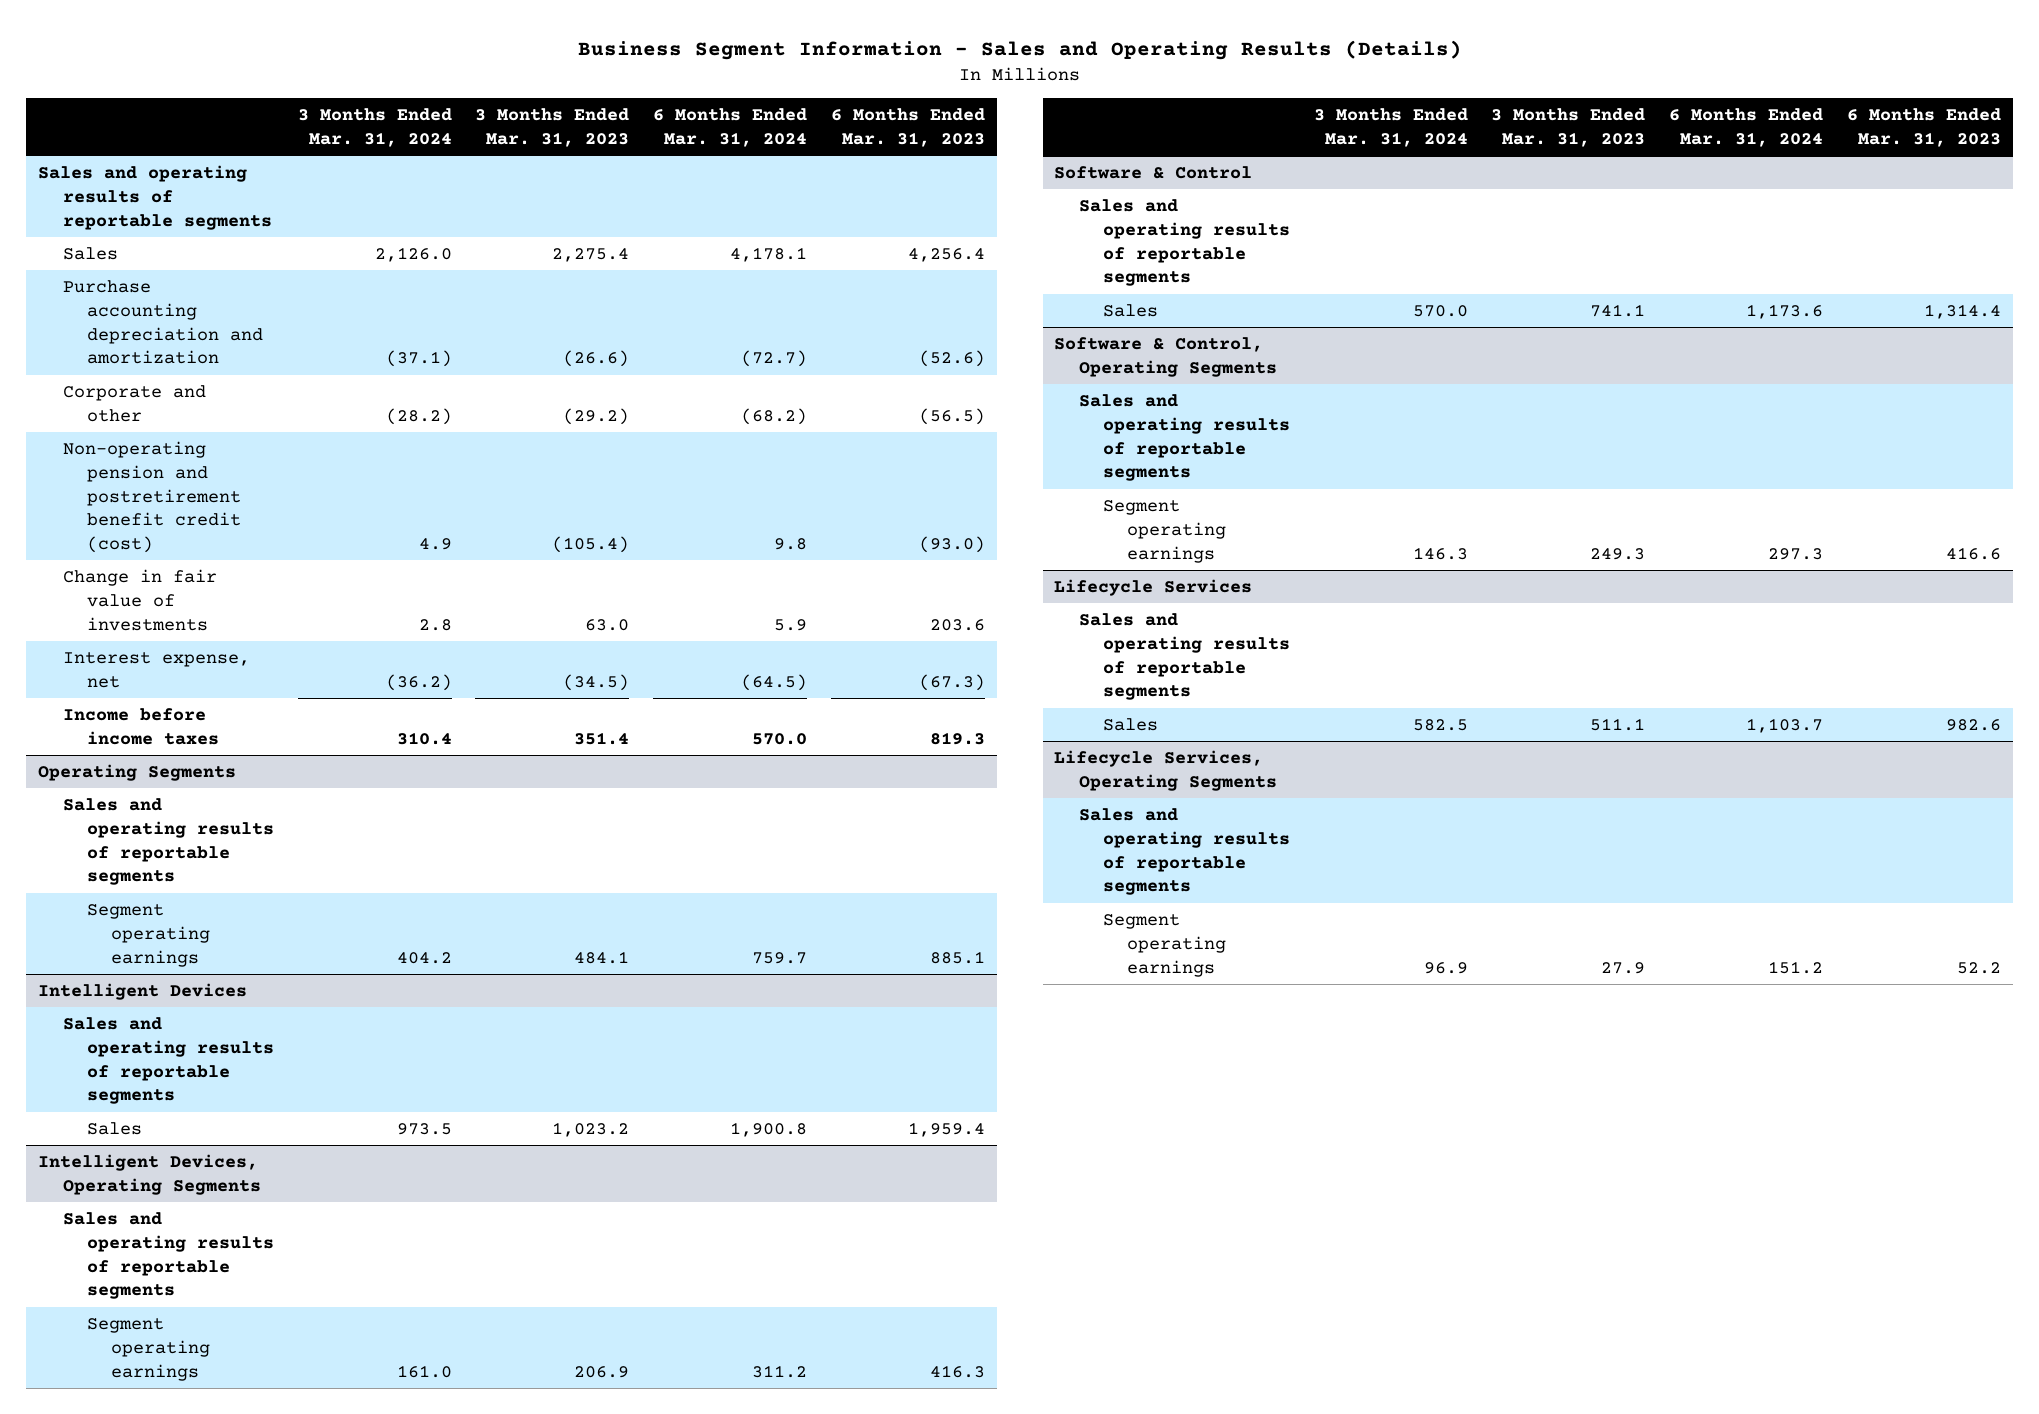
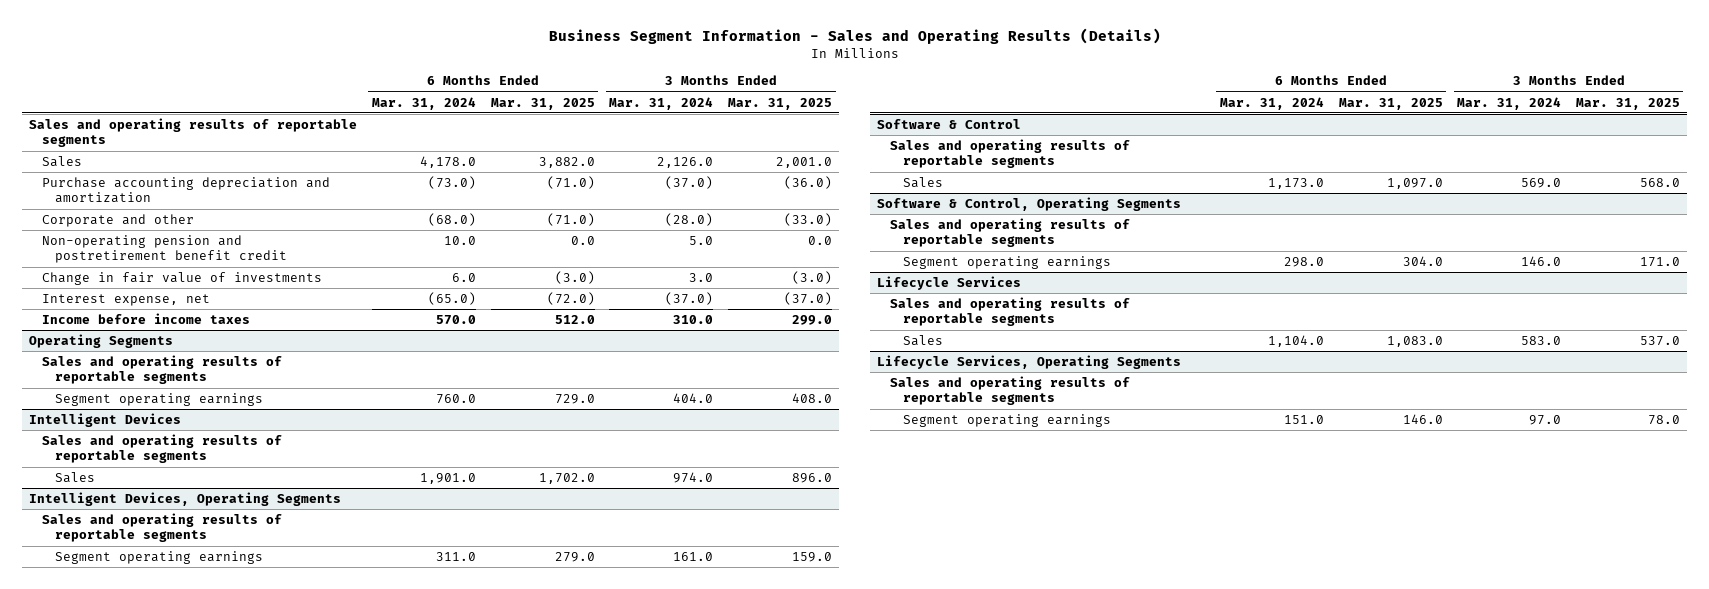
- | 3 Months Ended Mar. 31, 2024 | 3 Months Ended Mar. 31, 2023 | 6 Months Ended Mar. 31, 2024 | 6 Months Ended Mar. 31, 2023
+ | 6 Months Ended Mar. 31, 2024 | 6 Months Ended Mar. 31, 2025 | 3 Months Ended Mar. 31, 2024 | 3 Months Ended Mar. 31, 2025
- Sales | 2,126.0 | 2,275.4 | 4,178.1 | 4,256.4
- Purchase accounting depreciation and amortization | (37.1) | (26.6) | (72.7) | (52.6)
- Corporate and other | (28.2) | (29.2) | (68.2) | (56.5)
- Non-operating pension and postretirement benefit credit (cost) | 4.9 | (105.4) | 9.8 | (93.0)
- Change in fair value of investments | 2.8 | 63.0 | 5.9 | 203.6
- Interest expense, net | (36.2) | (34.5) | (64.5) | (67.3)
- Income before income taxes | 310.4 | 351.4 | 570.0 | 819.3
+ Sales | 4,178.0 | 3,882.0 | 2,126.0 | 2,001.0
+ Purchase accounting depreciation and amortization | (73.0) | (71.0) | (37.0) | (36.0)
+ Corporate and other | (68.0) | (71.0) | (28.0) | (33.0)
+ Non-operating pension and postretirement benefit credit | 10.0 | 0.0 | 5.0 | 0.0
+ Change in fair value of investments | 6.0 | (3.0) | 3.0 | (3.0)
+ Interest expense, net | (65.0) | (72.0) | (37.0) | (37.0)
+ Income before income taxes | 570.0 | 512.0 | 310.0 | 299.0
@ Operating Segments
- Segment operating earnings | 404.2 | 484.1 | 759.7 | 885.1
+ Segment operating earnings | 760.0 | 729.0 | 404.0 | 408.0
@ Intelligent Devices
- Sales | 973.5 | 1,023.2 | 1,900.8 | 1,959.4
+ Sales | 1,901.0 | 1,702.0 | 974.0 | 896.0
@ Intelligent Devices, Operating Segments
- Segment operating earnings | 161.0 | 206.9 | 311.2 | 416.3
+ Segment operating earnings | 311.0 | 279.0 | 161.0 | 159.0
@ Software & Control
- Sales | 570.0 | 741.1 | 1,173.6 | 1,314.4
+ Sales | 1,173.0 | 1,097.0 | 569.0 | 568.0
@ Software & Control, Operating Segments
- Segment operating earnings | 146.3 | 249.3 | 297.3 | 416.6
+ Segment operating earnings | 298.0 | 304.0 | 146.0 | 171.0
@ Lifecycle Services
- Sales | 582.5 | 511.1 | 1,103.7 | 982.6
+ Sales | 1,104.0 | 1,083.0 | 583.0 | 537.0
@ Lifecycle Services, Operating Segments
- Segment operating earnings | 96.9 | 27.9 | 151.2 | 52.2
+ Segment operating earnings | 151.0 | 146.0 | 97.0 | 78.0

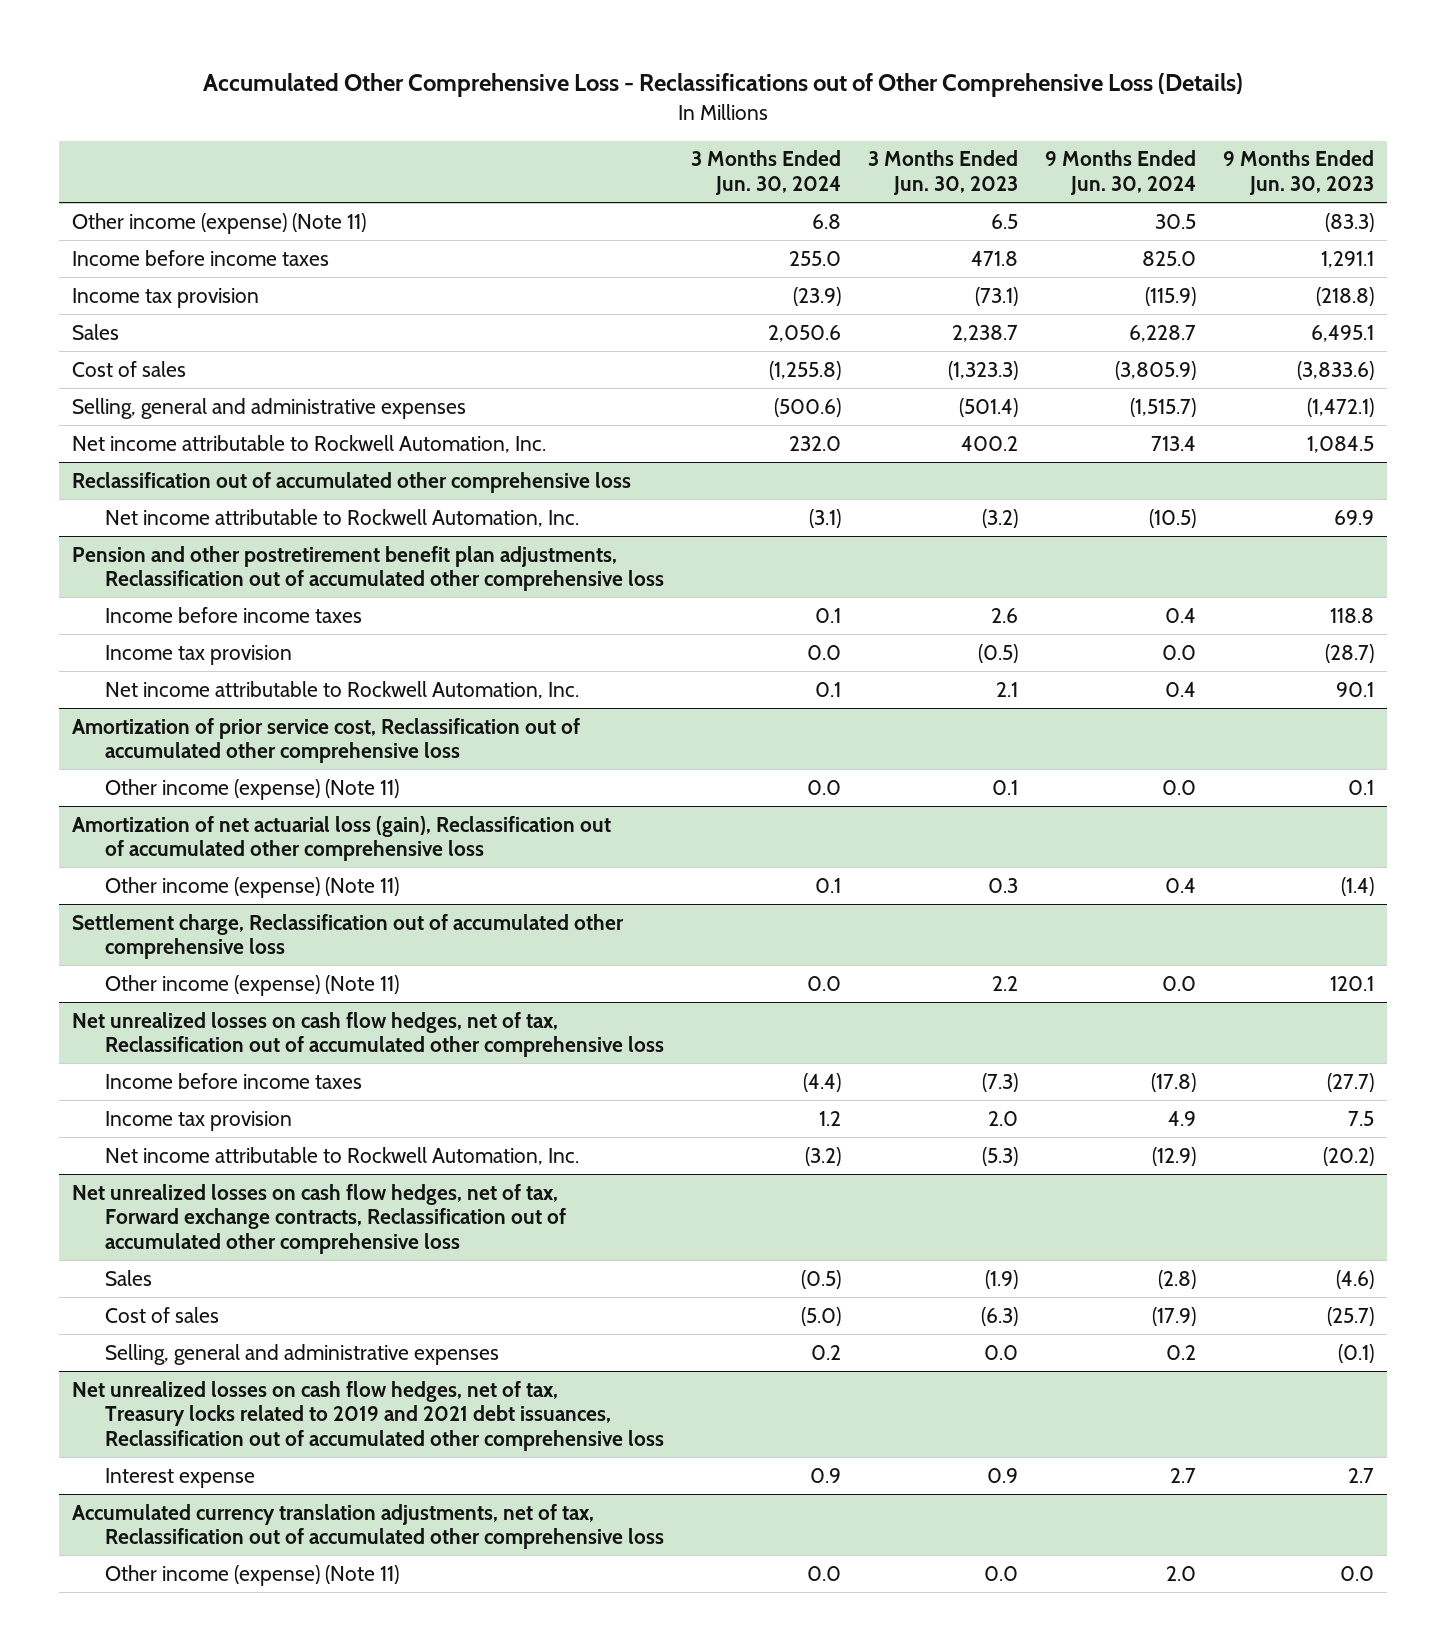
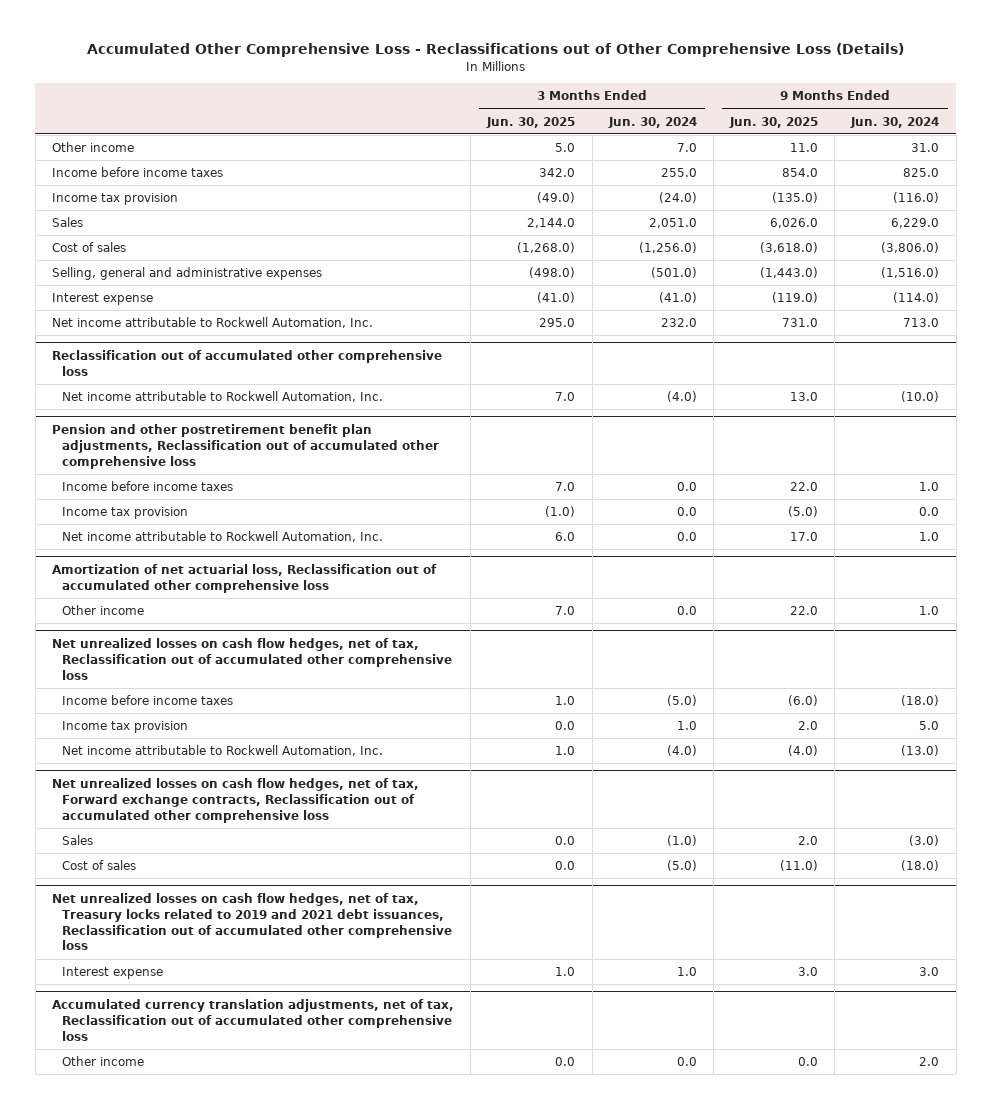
- | 3 Months Ended Jun. 30, 2024 | 3 Months Ended Jun. 30, 2023 | 9 Months Ended Jun. 30, 2024 | 9 Months Ended Jun. 30, 2023
+ | 3 Months Ended Jun. 30, 2025 | 3 Months Ended Jun. 30, 2024 | 9 Months Ended Jun. 30, 2025 | 9 Months Ended Jun. 30, 2024
- Other income (expense) (Note 11) | 6.8 | 6.5 | 30.5 | (83.3)
+ Other income | 5.0 | 7.0 | 11.0 | 31.0
- Income tax provision | (23.9) | (73.1) | (115.9) | (218.8)
- Sales | 2,050.6 | 2,238.7 | 6,228.7 | 6,495.1
- Cost of sales | (1,255.8) | (1,323.3) | (3,805.9) | (3,833.6)
- Selling, general and administrative expenses | (500.6) | (501.4) | (1,515.7) | (1,472.1)
- Net income attributable to Rockwell Automation, Inc. | 232.0 | 400.2 | 713.4 | 1,084.5
+ Income tax provision | (49.0) | (24.0) | (135.0) | (116.0)
+ Sales | 2,144.0 | 2,051.0 | 6,026.0 | 6,229.0
+ Cost of sales | (1,268.0) | (1,256.0) | (3,618.0) | (3,806.0)
+ Selling, general and administrative expenses | (498.0) | (501.0) | (1,443.0) | (1,516.0)
+ Interest expense | (41.0) | (41.0) | (119.0) | (114.0)
+ Net income attributable to Rockwell Automation, Inc. | 295.0 | 232.0 | 731.0 | 713.0
@ Reclassification out of accumulated other comprehensive loss
- Net income attributable to Rockwell Automation, Inc. | (3.1) | (3.2) | (10.5) | 69.9
+ Net income attributable to Rockwell Automation, Inc. | 7.0 | (4.0) | 13.0 | (10.0)
@ Pension and other postretirement benefit plan adjustments, Reclassification out of accumulated other comprehensive loss
- Income before income taxes | 0.1 | 2.6 | 0.4 | 118.8
+ Income before income taxes | 7.0 | 0.0 | 22.0 | 1.0
- Net income attributable to Rockwell Automation, Inc. | 0.1 | 2.1 | 0.4 | 90.1
- Amortization of prior service cost, Reclassification out of accumulated other comprehensive loss
- Other income (expense) (Note 11) | 0.0 | 0.1 | 0.0 | 0.1
- Amortization of net actuarial loss (gain), Reclassification out of accumulated other comprehensive loss
- Other income (expense) (Note 11) | 0.1 | 0.3 | 0.4 | (1.4)
- Settlement charge, Reclassification out of accumulated other comprehensive loss
- Other income (expense) (Note 11) | 0.0 | 2.2 | 0.0 | 120.1
@ Pension and other postretirement benefit plan adjustments, Reclassification out of accumulated other comprehensive loss
+ Net income attributable to Rockwell Automation, Inc. | 6.0 | 0.0 | 17.0 | 1.0
+ Amortization of net actuarial loss, Reclassification out of accumulated other comprehensive loss
+ Other income | 7.0 | 0.0 | 22.0 | 1.0
@ Net unrealized losses on cash flow hedges, net of tax, Reclassification out of accumulated other comprehensive loss
- Income before income taxes | (4.4) | (7.3) | (17.8) | (27.7)
- Income tax provision | 1.2 | 2.0 | 4.9 | 7.5
- Net income attributable to Rockwell Automation, Inc. | (3.2) | (5.3) | (12.9) | (20.2)
+ Income before income taxes | 1.0 | (5.0) | (6.0) | (18.0)
+ Income tax provision | 0.0 | 1.0 | 2.0 | 5.0
+ Net income attributable to Rockwell Automation, Inc. | 1.0 | (4.0) | (4.0) | (13.0)
@ Net unrealized losses on cash flow hedges, net of tax, Forward exchange contracts, Reclassification out of accumulated other comprehensive loss
- Sales | (0.5) | (1.9) | (2.8) | (4.6)
- Cost of sales | (5.0) | (6.3) | (17.9) | (25.7)
- Selling, general and administrative expenses | 0.2 | 0.0 | 0.2 | (0.1)
+ Sales | 0.0 | (1.0) | 2.0 | (3.0)
+ Cost of sales | 0.0 | (5.0) | (11.0) | (18.0)
@ Net unrealized losses on cash flow hedges, net of tax, Treasury locks related to 2019 and 2021 debt issuances, Reclassification out of accumulated other comprehensive loss
- Interest expense | 0.9 | 0.9 | 2.7 | 2.7
+ Interest expense | 1.0 | 1.0 | 3.0 | 3.0
@ Accumulated currency translation adjustments, net of tax, Reclassification out of accumulated other comprehensive loss
- Other income (expense) (Note 11) | 0.0 | 0.0 | 2.0 | 0.0
+ Other income | 0.0 | 0.0 | 0.0 | 2.0

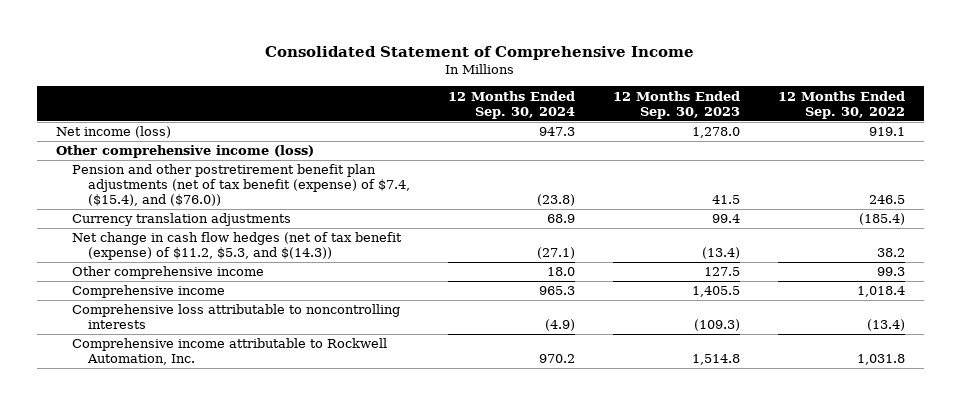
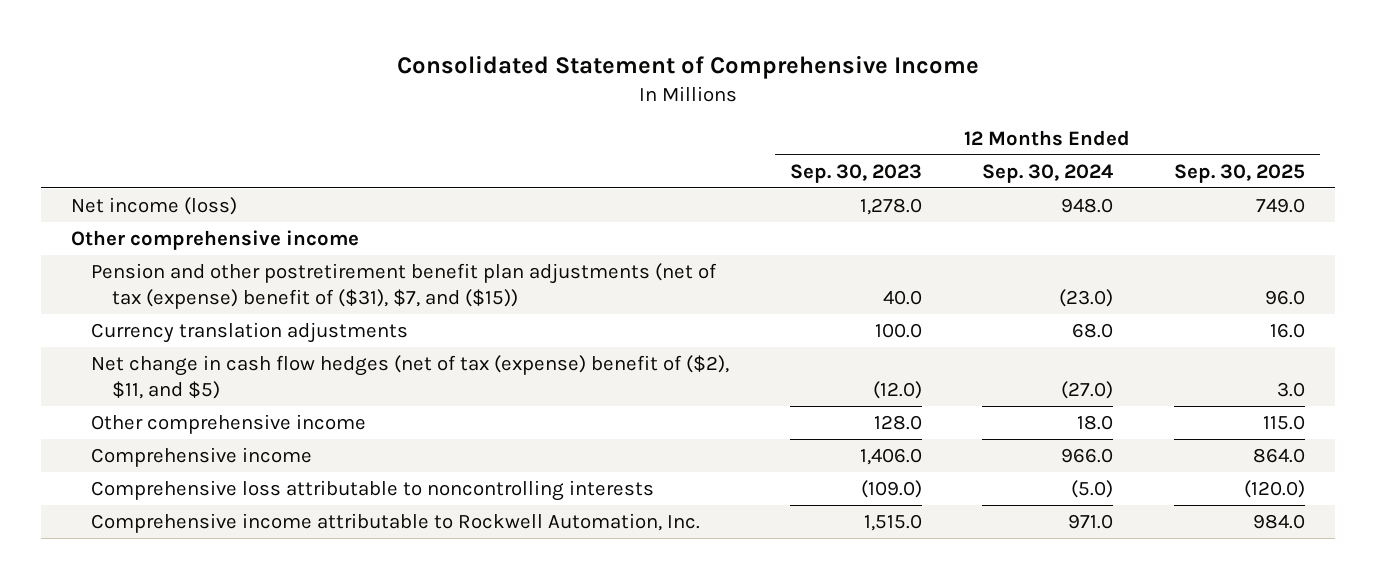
- | 12 Months Ended Sep. 30, 2024 | 12 Months Ended Sep. 30, 2023 | 12 Months Ended Sep. 30, 2022
+ | 12 Months Ended Sep. 30, 2023 | 12 Months Ended Sep. 30, 2024 | 12 Months Ended Sep. 30, 2025
- Net income (loss) | 947.3 | 1,278.0 | 919.1
- Other comprehensive income (loss)
- Pension and other postretirement benefit plan adjustments (net of tax benefit (expense) of $7.4, ($15.4), and ($76.0)) | (23.8) | 41.5 | 246.5
- Currency translation adjustments | 68.9 | 99.4 | (185.4)
- Net change in cash flow hedges (net of tax benefit (expense) of $11.2, $5.3, and $(14.3)) | (27.1) | (13.4) | 38.2
- Other comprehensive income | 18.0 | 127.5 | 99.3
- Comprehensive income | 965.3 | 1,405.5 | 1,018.4
- Comprehensive loss attributable to noncontrolling interests | (4.9) | (109.3) | (13.4)
- Comprehensive income attributable to Rockwell Automation, Inc. | 970.2 | 1,514.8 | 1,031.8
+ Net income (loss) | 1,278.0 | 948.0 | 749.0
+ Other comprehensive income
+ Pension and other postretirement benefit plan adjustments (net of tax (expense) benefit of ($31), $7, and ($15)) | 40.0 | (23.0) | 96.0
+ Currency translation adjustments | 100.0 | 68.0 | 16.0
+ Net change in cash flow hedges (net of tax (expense) benefit of ($2), $11, and $5) | (12.0) | (27.0) | 3.0
+ Other comprehensive income | 128.0 | 18.0 | 115.0
+ Comprehensive income | 1,406.0 | 966.0 | 864.0
+ Comprehensive loss attributable to noncontrolling interests | (109.0) | (5.0) | (120.0)
+ Comprehensive income attributable to Rockwell Automation, Inc. | 1,515.0 | 971.0 | 984.0

